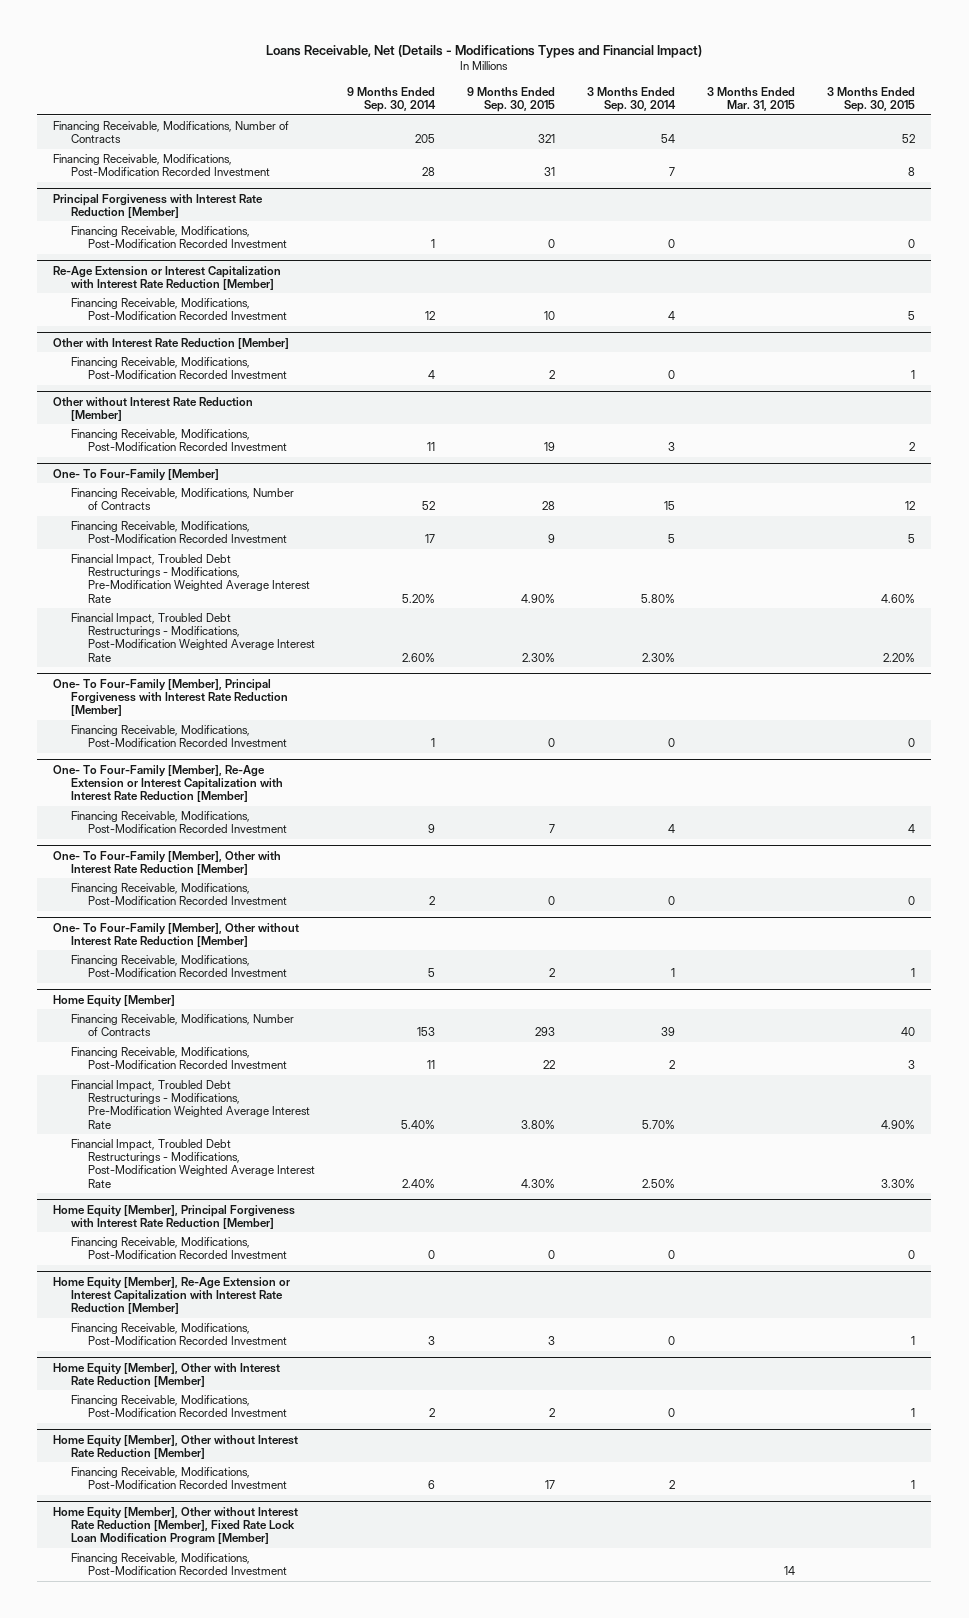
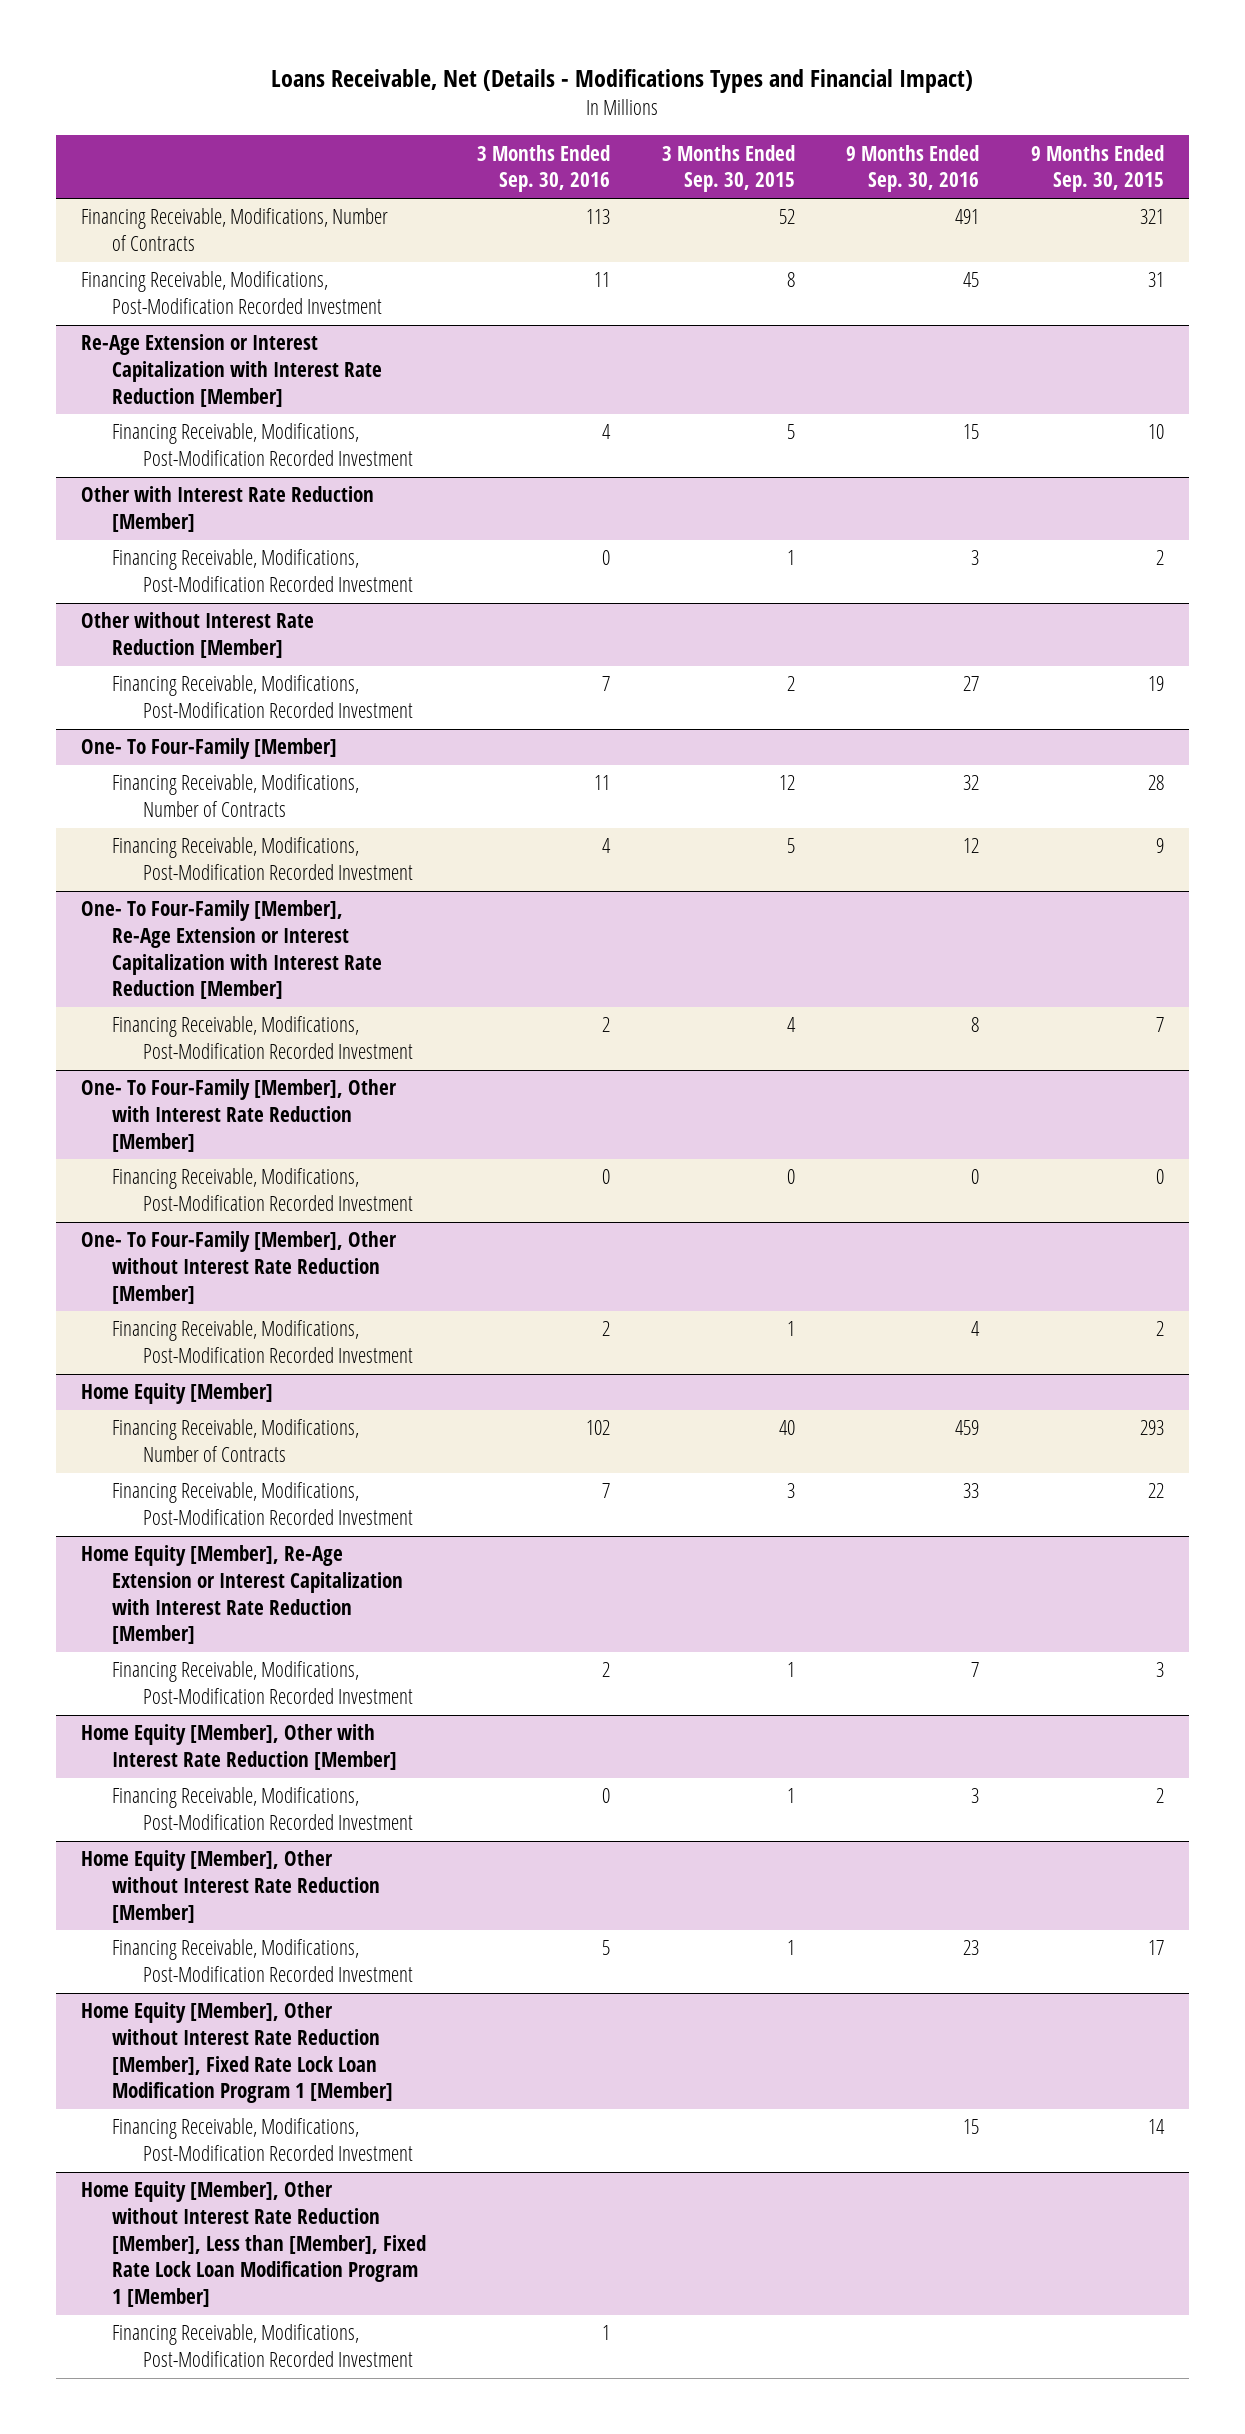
- | 9 Months Ended Sep. 30, 2014 | 9 Months Ended Sep. 30, 2015 | 3 Months Ended Sep. 30, 2014 | 3 Months Ended Mar. 31, 2015 | 3 Months Ended Sep. 30, 2015
+ | 3 Months Ended Sep. 30, 2016 | 3 Months Ended Sep. 30, 2015 | 9 Months Ended Sep. 30, 2016 | 9 Months Ended Sep. 30, 2015
- Principal Forgiveness with Interest Rate Reduction [Member]
- Financing Receivable, Modifications, Post-Modification Recorded Investment | 1 | 0 | 0 | | 0
@ One- To Four-Family [Member]
- Financial Impact, Troubled Debt Restructurings - Modifications, Pre-Modification Weighted Average Interest Rate | 5.20% | 4.90% | 5.80% | | 4.60%
- Financial Impact, Troubled Debt Restructurings - Modifications, Post-Modification Weighted Average Interest Rate | 2.60% | 2.30% | 2.30% | | 2.20%
- One- To Four-Family [Member], Principal Forgiveness with Interest Rate Reduction [Member]
- Financing Receivable, Modifications, Post-Modification Recorded Investment | 1 | 0 | 0 | | 0
@ Home Equity [Member]
- Financial Impact, Troubled Debt Restructurings - Modifications, Pre-Modification Weighted Average Interest Rate | 5.40% | 3.80% | 5.70% | | 4.90%
- Financial Impact, Troubled Debt Restructurings - Modifications, Post-Modification Weighted Average Interest Rate | 2.40% | 4.30% | 2.50% | | 3.30%
- Home Equity [Member], Principal Forgiveness with Interest Rate Reduction [Member]
- Financing Receivable, Modifications, Post-Modification Recorded Investment | 0 | 0 | 0 | | 0
- Home Equity [Member], Other without Interest Rate Reduction [Member], Fixed Rate Lock Loan Modification Program [Member]
+ Home Equity [Member], Other without Interest Rate Reduction [Member], Fixed Rate Lock Loan Modification Program 1 [Member]
+ Financing Receivable, Modifications, Post-Modification Recorded Investment | | | 15 | 14
+ Home Equity [Member], Other without Interest Rate Reduction [Member], Less than [Member], Fixed Rate Lock Loan Modification Program 1 [Member]

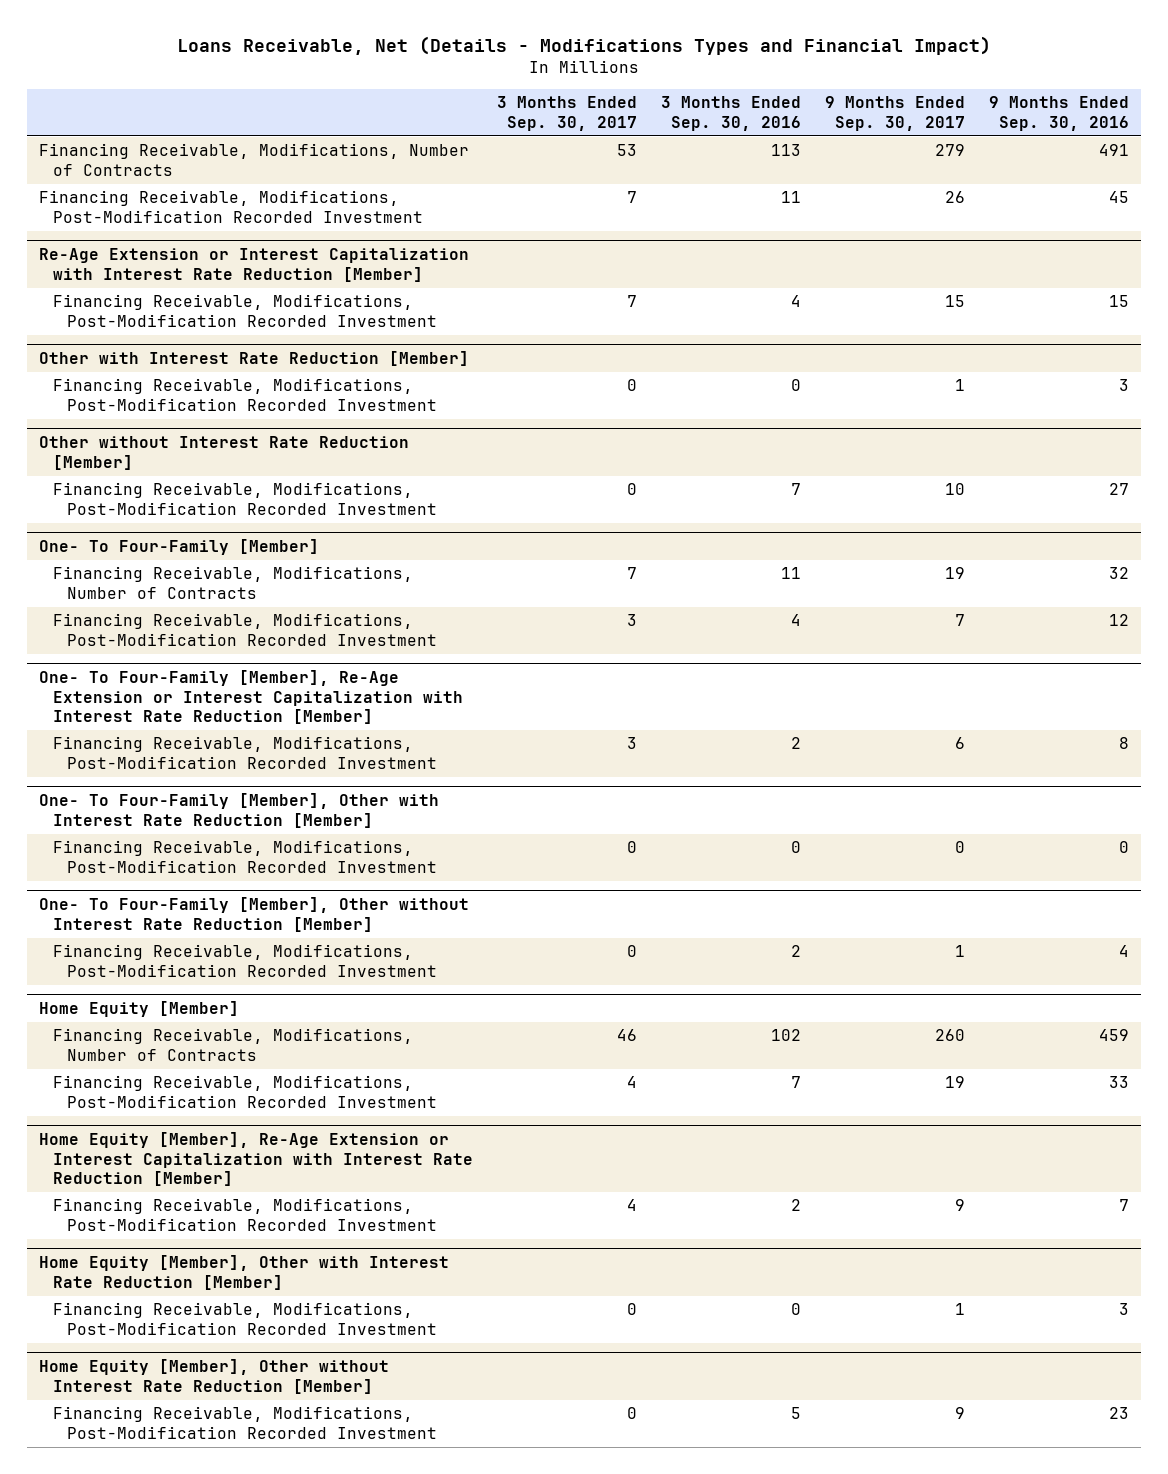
- | 3 Months Ended Sep. 30, 2016 | 3 Months Ended Sep. 30, 2015 | 9 Months Ended Sep. 30, 2016 | 9 Months Ended Sep. 30, 2015
+ | 3 Months Ended Sep. 30, 2017 | 3 Months Ended Sep. 30, 2016 | 9 Months Ended Sep. 30, 2017 | 9 Months Ended Sep. 30, 2016
- Home Equity [Member], Other without Interest Rate Reduction [Member], Fixed Rate Lock Loan Modification Program 1 [Member]
- Financing Receivable, Modifications, Post-Modification Recorded Investment | | | 15 | 14
- Home Equity [Member], Other without Interest Rate Reduction [Member], Less than [Member], Fixed Rate Lock Loan Modification Program 1 [Member]
- Financing Receivable, Modifications, Post-Modification Recorded Investment | 1 | | |

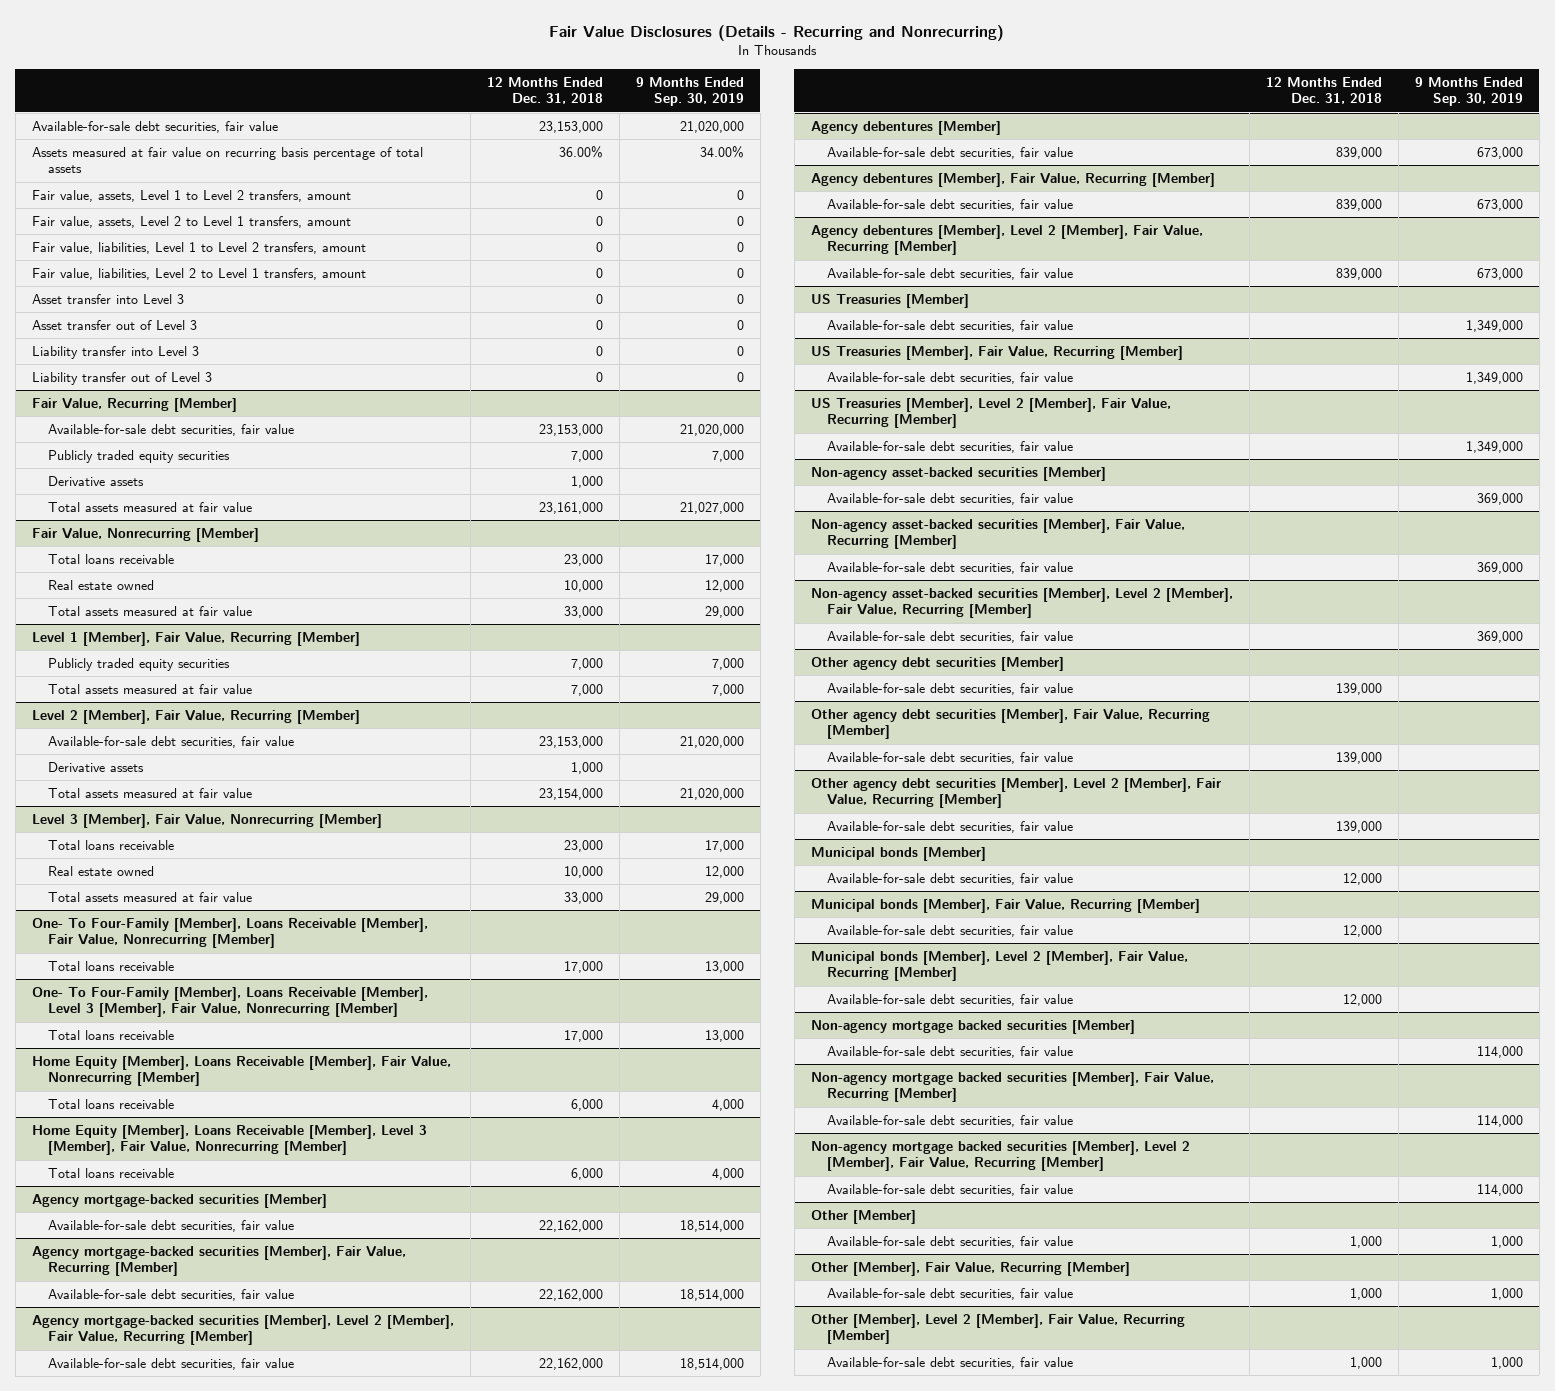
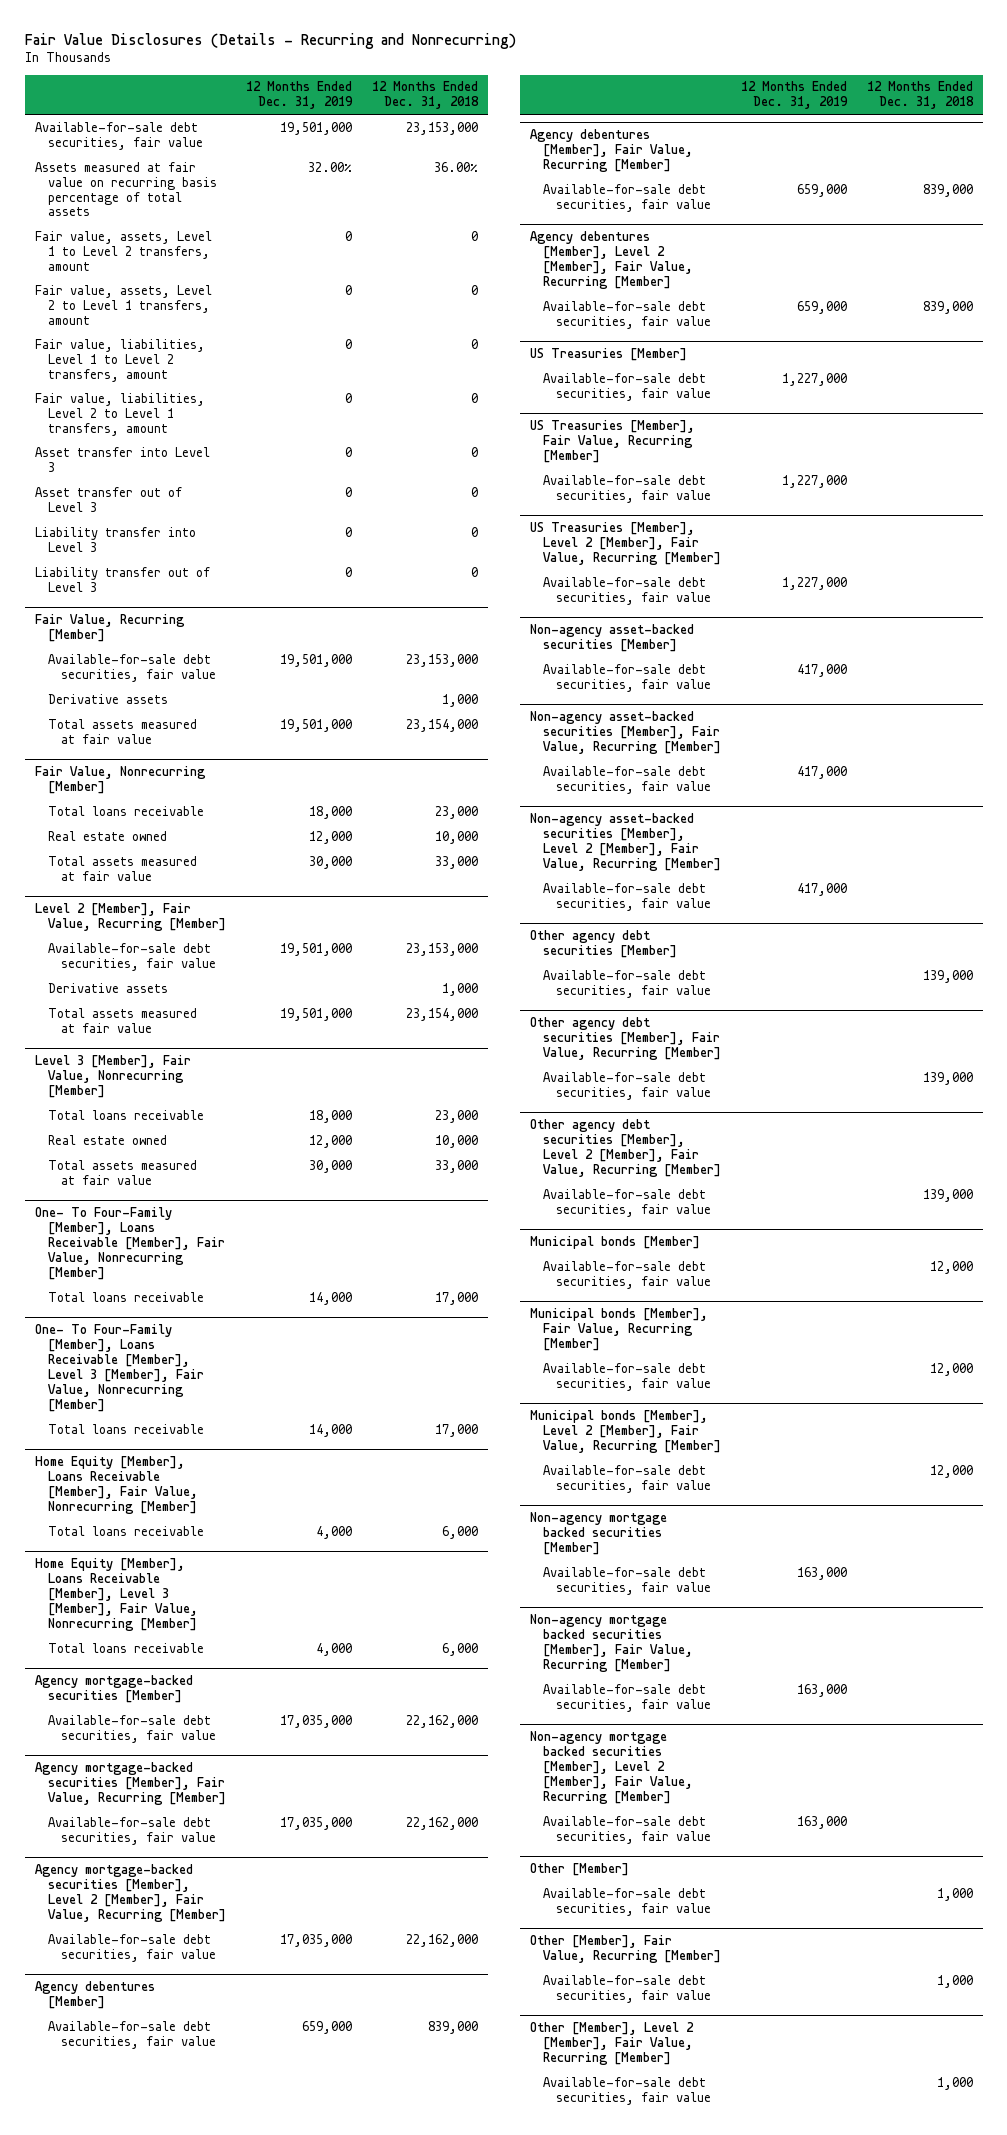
- | 12 Months Ended Dec. 31, 2018 | 9 Months Ended Sep. 30, 2019
+ | 12 Months Ended Dec. 31, 2019 | 12 Months Ended Dec. 31, 2018
@ Fair Value, Recurring [Member]
- Publicly traded equity securities | 7,000 | 7,000
- Total assets measured at fair value | 23,161,000 | 21,027,000
+ Total assets measured at fair value | 19,501,000 | 23,154,000
- Level 1 [Member], Fair Value, Recurring [Member]
- Publicly traded equity securities | 7,000 | 7,000
- Total assets measured at fair value | 7,000 | 7,000

